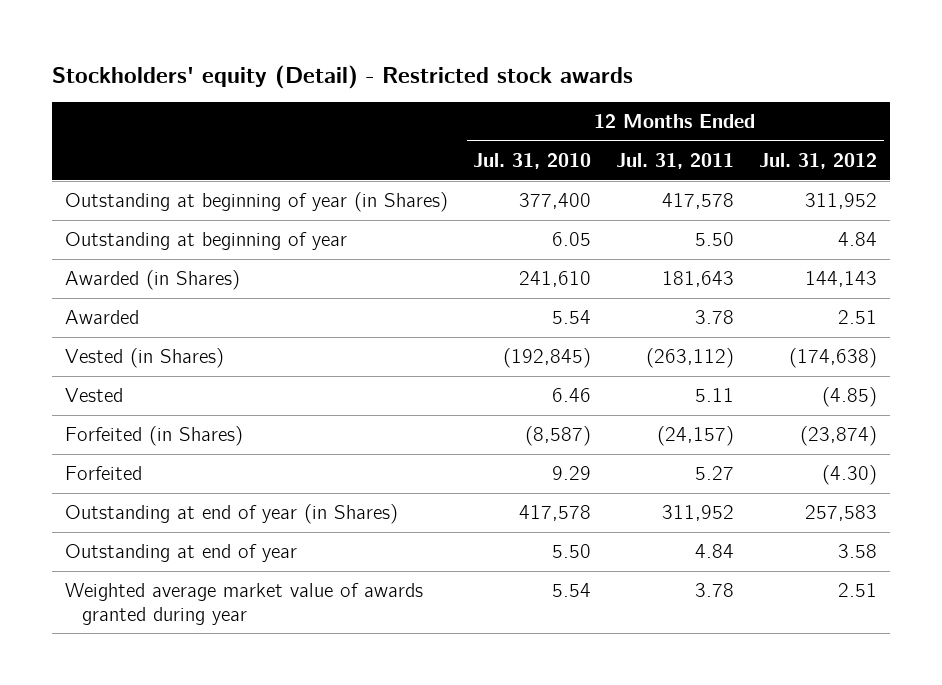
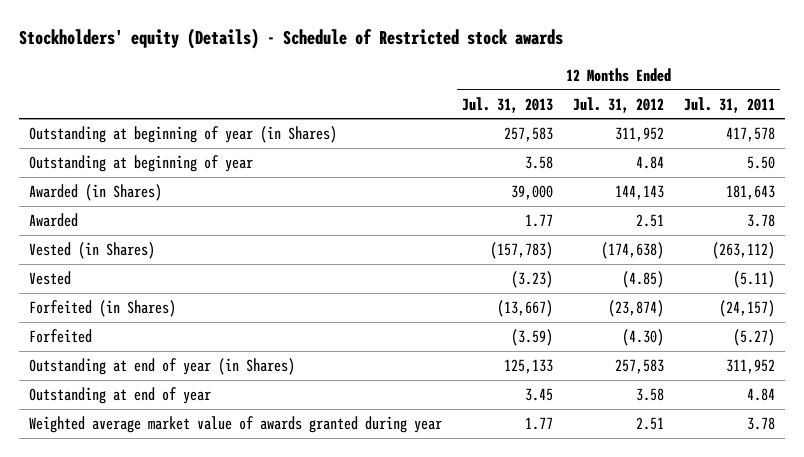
- Stockholders' equity (Detail) - Restricted stock awards
+ Stockholders' equity (Details) - Schedule of Restricted stock awards
- | 12 Months Ended Jul. 31, 2010 | 12 Months Ended Jul. 31, 2011 | 12 Months Ended Jul. 31, 2012
+ | 12 Months Ended Jul. 31, 2013 | 12 Months Ended Jul. 31, 2012 | 12 Months Ended Jul. 31, 2011
- Vested | 6.46 | 5.11 | (4.85)
+ Vested | (3.23) | (4.85) | (5.11)
- Forfeited | 9.29 | 5.27 | (4.30)
+ Forfeited | (3.59) | (4.30) | (5.27)

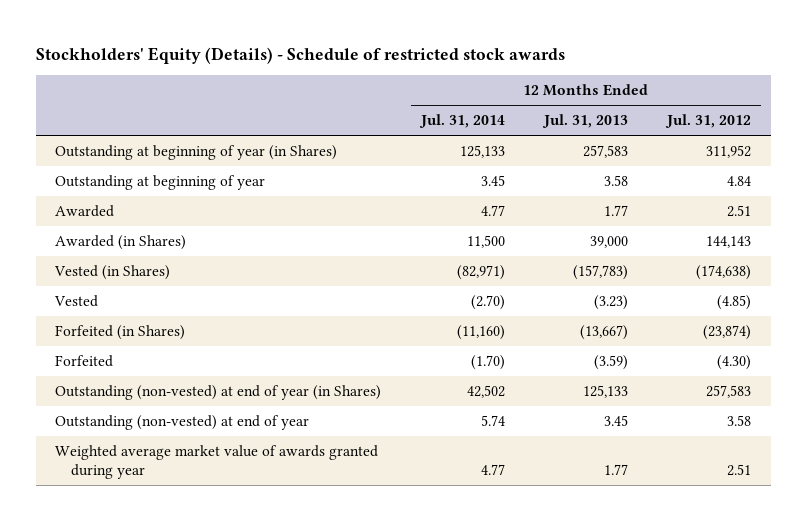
- Stockholders' equity (Details) - Schedule of Restricted stock awards
+ Stockholders' Equity (Details) - Schedule of restricted stock awards
- | 12 Months Ended Jul. 31, 2013 | 12 Months Ended Jul. 31, 2012 | 12 Months Ended Jul. 31, 2011
+ | 12 Months Ended Jul. 31, 2014 | 12 Months Ended Jul. 31, 2013 | 12 Months Ended Jul. 31, 2012
moved down: Awarded (in Shares) | 11,500 | 39,000 | 144,143
- Outstanding at end of year (in Shares) | 125,133 | 257,583 | 311,952
- Outstanding at end of year | 3.45 | 3.58 | 4.84
+ Outstanding (non-vested) at end of year (in Shares) | 42,502 | 125,133 | 257,583
+ Outstanding (non-vested) at end of year | 5.74 | 3.45 | 3.58

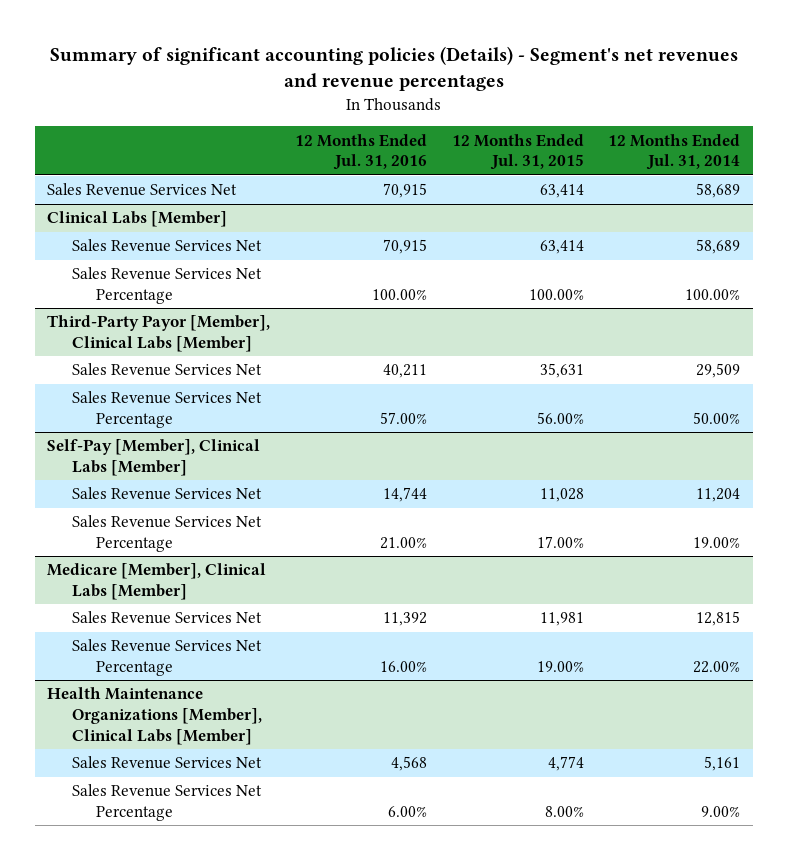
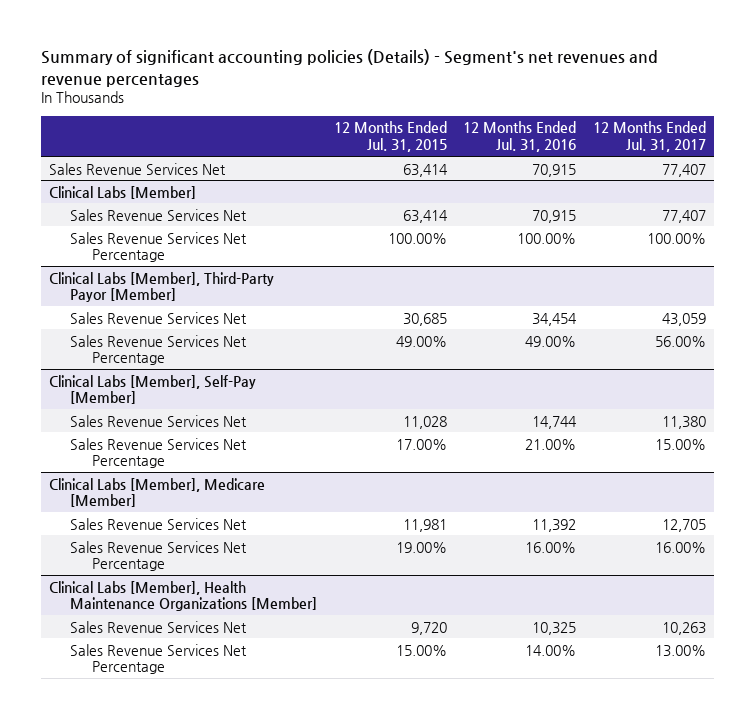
- | 12 Months Ended Jul. 31, 2016 | 12 Months Ended Jul. 31, 2015 | 12 Months Ended Jul. 31, 2014
+ | 12 Months Ended Jul. 31, 2015 | 12 Months Ended Jul. 31, 2016 | 12 Months Ended Jul. 31, 2017
- Third-Party Payor [Member], Clinical Labs [Member]
- Sales Revenue Services Net | 40,211 | 35,631 | 29,509
- Sales Revenue Services Net Percentage | 57.00% | 56.00% | 50.00%
- Self-Pay [Member], Clinical Labs [Member]
+ Clinical Labs [Member], Third-Party Payor [Member]
+ Sales Revenue Services Net | 30,685 | 34,454 | 43,059
+ Sales Revenue Services Net Percentage | 49.00% | 49.00% | 56.00%
+ Clinical Labs [Member], Self-Pay [Member]
- Medicare [Member], Clinical Labs [Member]
+ Clinical Labs [Member], Medicare [Member]
- Health Maintenance Organizations [Member], Clinical Labs [Member]
- Sales Revenue Services Net | 4,568 | 4,774 | 5,161
- Sales Revenue Services Net Percentage | 6.00% | 8.00% | 9.00%
+ Clinical Labs [Member], Health Maintenance Organizations [Member]
+ Sales Revenue Services Net | 9,720 | 10,325 | 10,263
+ Sales Revenue Services Net Percentage | 15.00% | 14.00% | 13.00%

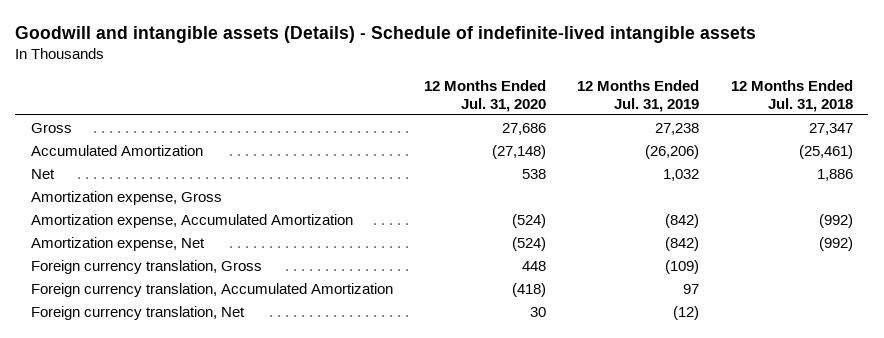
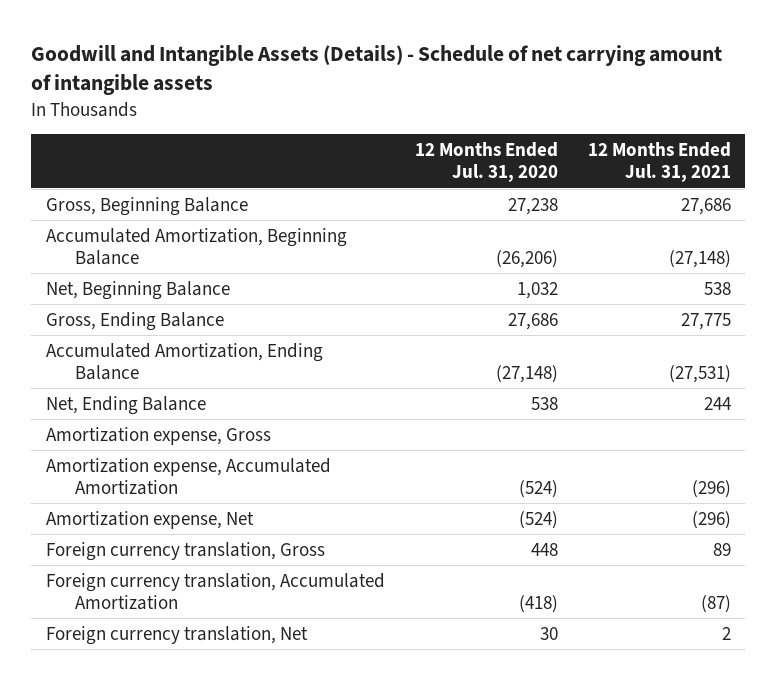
- Goodwill and intangible assets (Details) - Schedule of indefinite-lived intangible assets
+ Goodwill and Intangible Assets (Details) - Schedule of net carrying amount of intangible assets
- | 12 Months Ended Jul. 31, 2020 | 12 Months Ended Jul. 31, 2019 | 12 Months Ended Jul. 31, 2018
+ | 12 Months Ended Jul. 31, 2020 | 12 Months Ended Jul. 31, 2021
- Gross | 27,686 | 27,238 | 27,347
- Accumulated Amortization | (27,148) | (26,206) | (25,461)
- Net | 538 | 1,032 | 1,886
+ Gross, Beginning Balance | 27,238 | 27,686
+ Accumulated Amortization, Beginning Balance | (26,206) | (27,148)
+ Net, Beginning Balance | 1,032 | 538
+ Gross, Ending Balance | 27,686 | 27,775
+ Accumulated Amortization, Ending Balance | (27,148) | (27,531)
+ Net, Ending Balance | 538 | 244

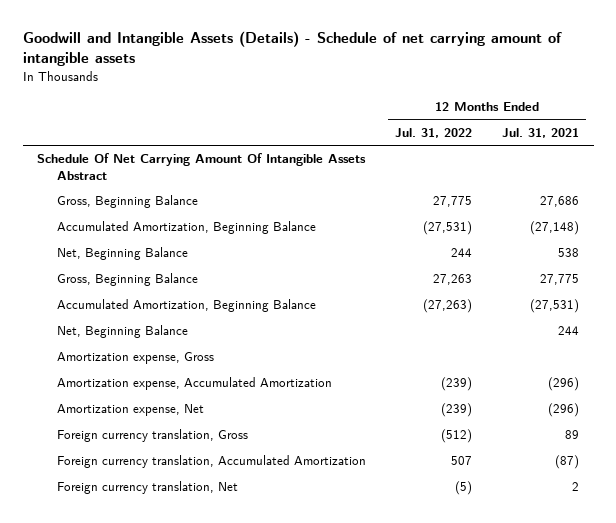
- | 12 Months Ended Jul. 31, 2020 | 12 Months Ended Jul. 31, 2021
+ | 12 Months Ended Jul. 31, 2022 | 12 Months Ended Jul. 31, 2021
+ Schedule Of Net Carrying Amount Of Intangible Assets Abstract
- Gross, Ending Balance | 27,686 | 27,775
- Accumulated Amortization, Ending Balance | (27,148) | (27,531)
- Net, Ending Balance | 538 | 244
+ Gross, Beginning Balance | 27,263 | 27,775
+ Accumulated Amortization, Beginning Balance | (27,263) | (27,531)
+ Net, Beginning Balance | | 244

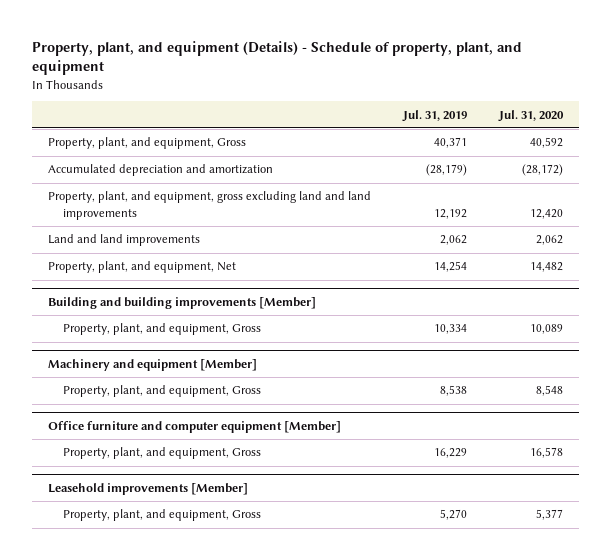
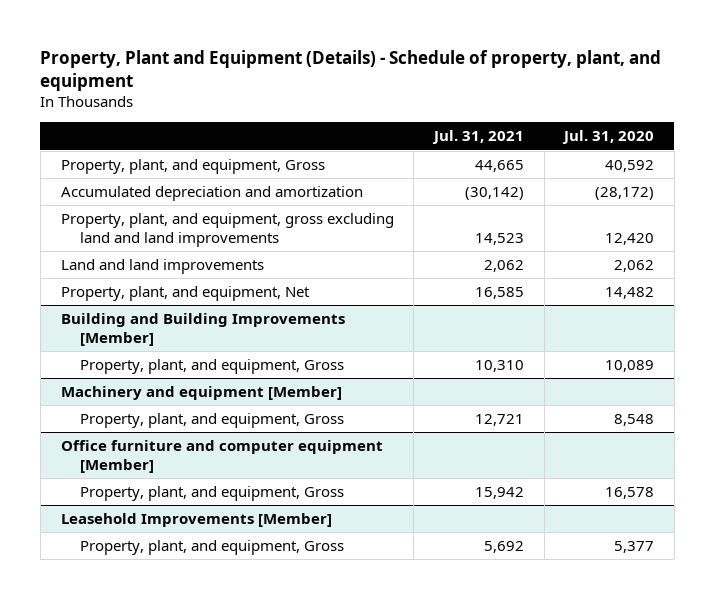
- Property, plant, and equipment (Details) - Schedule of property, plant, and equipment
+ Property, Plant and Equipment (Details) - Schedule of property, plant, and equipment
- | Jul. 31, 2019 | Jul. 31, 2020
+ | Jul. 31, 2021 | Jul. 31, 2020
- Building and building improvements [Member]
+ Building and Building Improvements [Member]
- Leasehold improvements [Member]
+ Leasehold Improvements [Member]

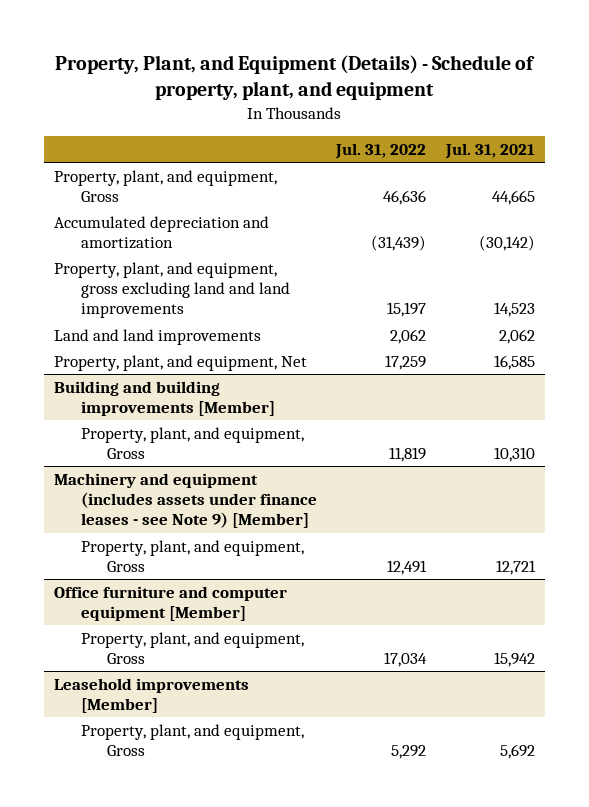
- Property, Plant and Equipment (Details) - Schedule of property, plant, and equipment
+ Property, Plant, and Equipment (Details) - Schedule of property, plant, and equipment
- | Jul. 31, 2021 | Jul. 31, 2020
+ | Jul. 31, 2022 | Jul. 31, 2021
- Building and Building Improvements [Member]
+ Building and building improvements [Member]
- Machinery and equipment [Member]
+ Machinery and equipment (includes assets under finance leases - see Note 9) [Member]
- Leasehold Improvements [Member]
+ Leasehold improvements [Member]

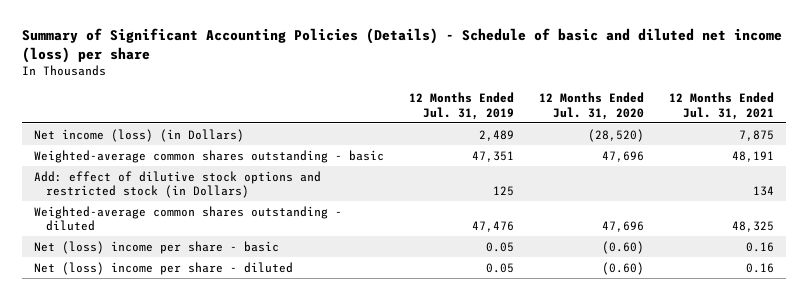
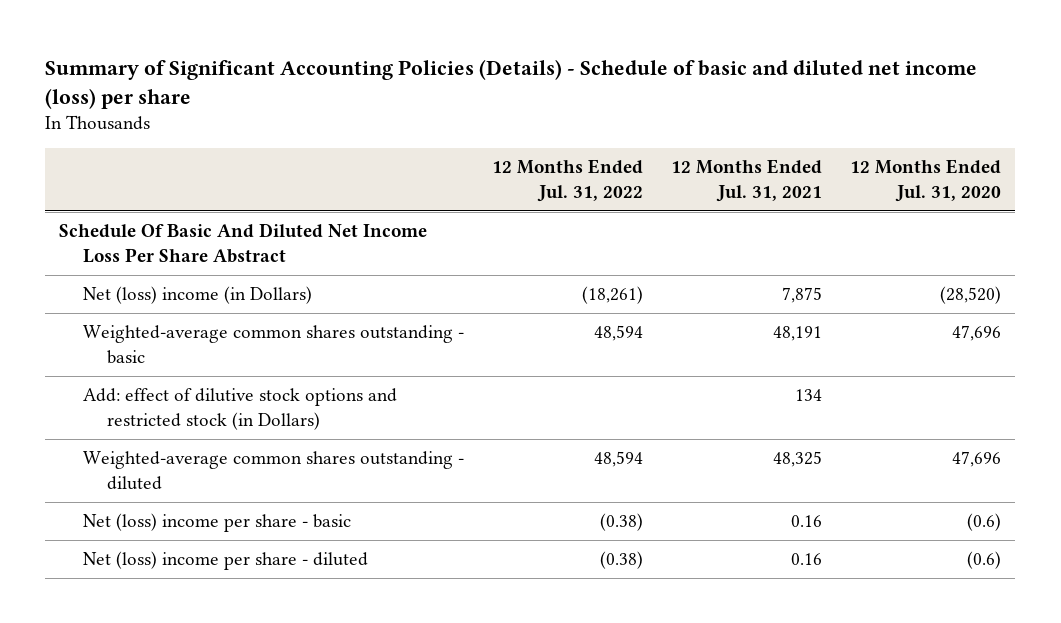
- | 12 Months Ended Jul. 31, 2019 | 12 Months Ended Jul. 31, 2020 | 12 Months Ended Jul. 31, 2021
+ | 12 Months Ended Jul. 31, 2022 | 12 Months Ended Jul. 31, 2021 | 12 Months Ended Jul. 31, 2020
- Net income (loss) (in Dollars) | 2,489 | (28,520) | 7,875
+ Schedule Of Basic And Diluted Net Income Loss Per Share Abstract
+ Net (loss) income (in Dollars) | (18,261) | 7,875 | (28,520)
- Net (loss) income per share - basic | 0.05 | (0.60) | 0.16
- Net (loss) income per share - diluted | 0.05 | (0.60) | 0.16
+ Net (loss) income per share - basic | (0.38) | 0.16 | (0.6)
+ Net (loss) income per share - diluted | (0.38) | 0.16 | (0.6)

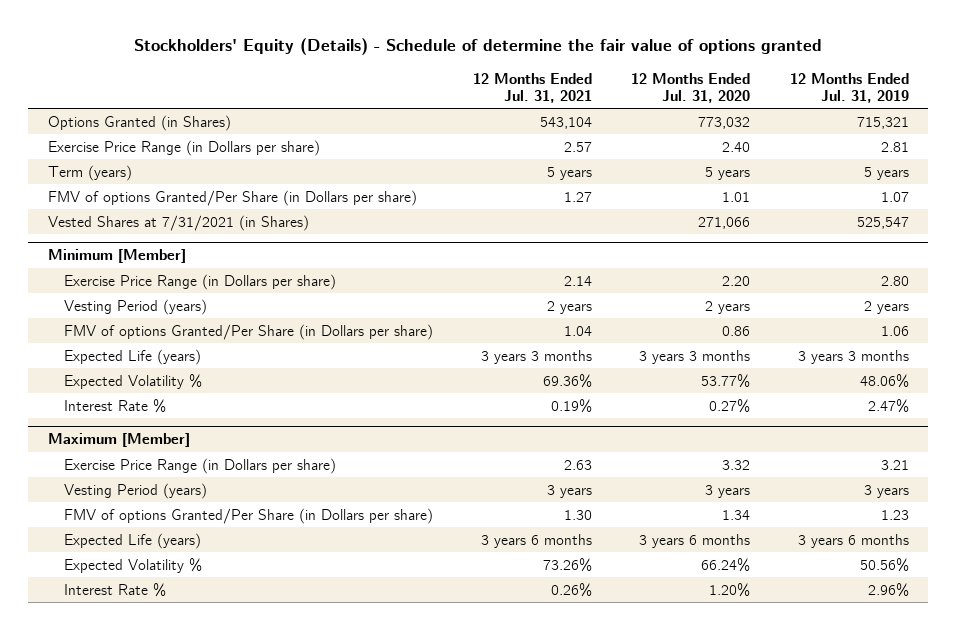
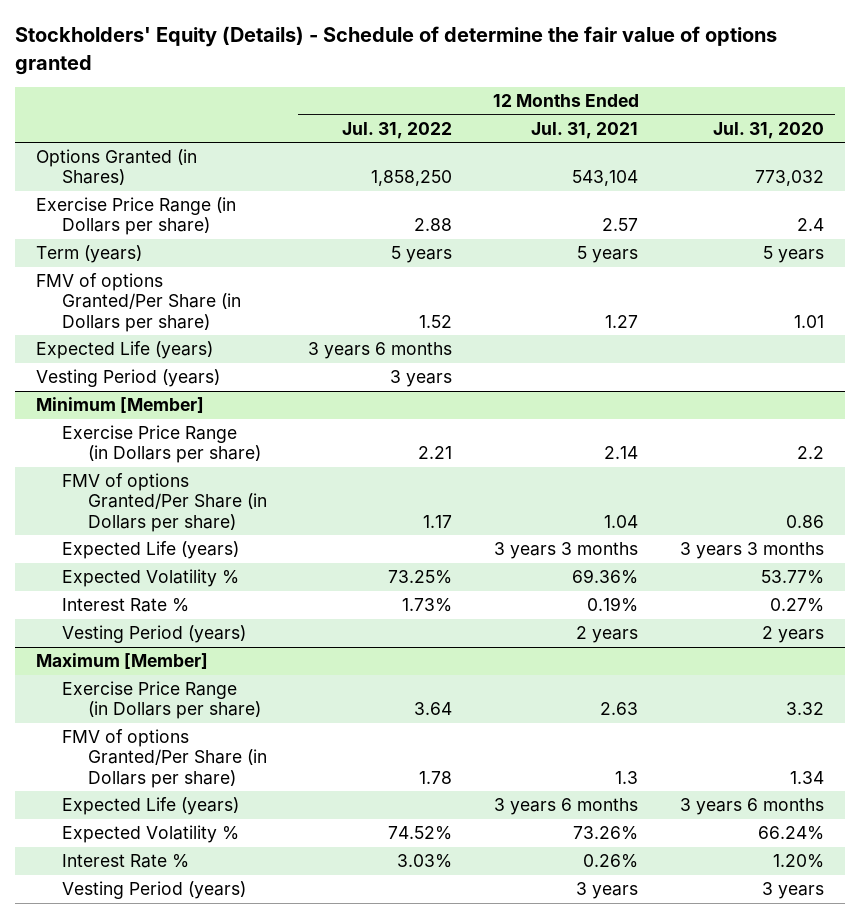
- | 12 Months Ended Jul. 31, 2021 | 12 Months Ended Jul. 31, 2020 | 12 Months Ended Jul. 31, 2019
+ | 12 Months Ended Jul. 31, 2022 | 12 Months Ended Jul. 31, 2021 | 12 Months Ended Jul. 31, 2020
- Exercise Price Range (in Dollars per share) | 2.57 | 2.40 | 2.81
+ Exercise Price Range (in Dollars per share) | 2.88 | 2.57 | 2.4
- Vested Shares at 7/31/2021 (in Shares) | | 271,066 | 525,547
+ Expected Life (years) | 3 years 6 months | |
+ Vesting Period (years) | 3 years | |
@ Minimum [Member]
- Exercise Price Range (in Dollars per share) | 2.14 | 2.20 | 2.80
+ Exercise Price Range (in Dollars per share) | 2.21 | 2.14 | 2.2
moved down: Vesting Period (years) | | 2 years | 2 years
@ Maximum [Member]
- FMV of options Granted/Per Share (in Dollars per share) | 1.30 | 1.34 | 1.23
+ FMV of options Granted/Per Share (in Dollars per share) | 1.78 | 1.3 | 1.34
moved down: Vesting Period (years) | | 3 years | 3 years

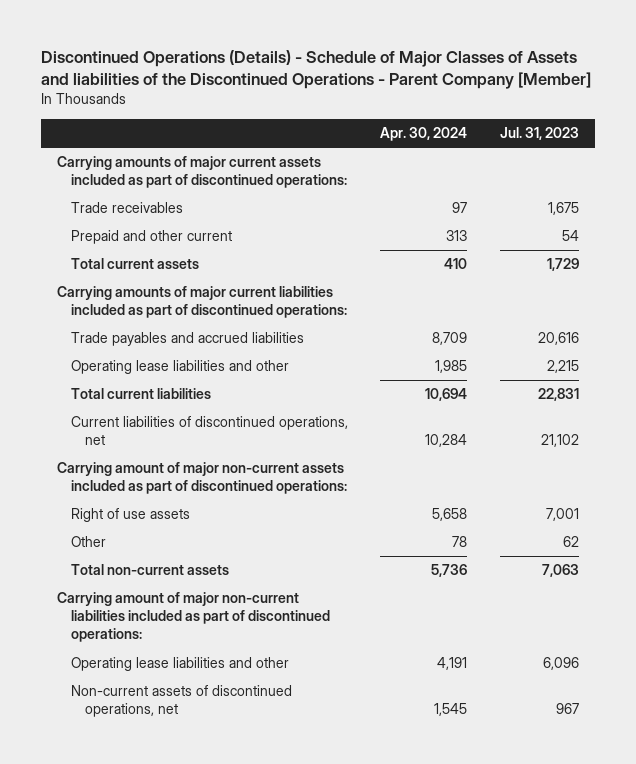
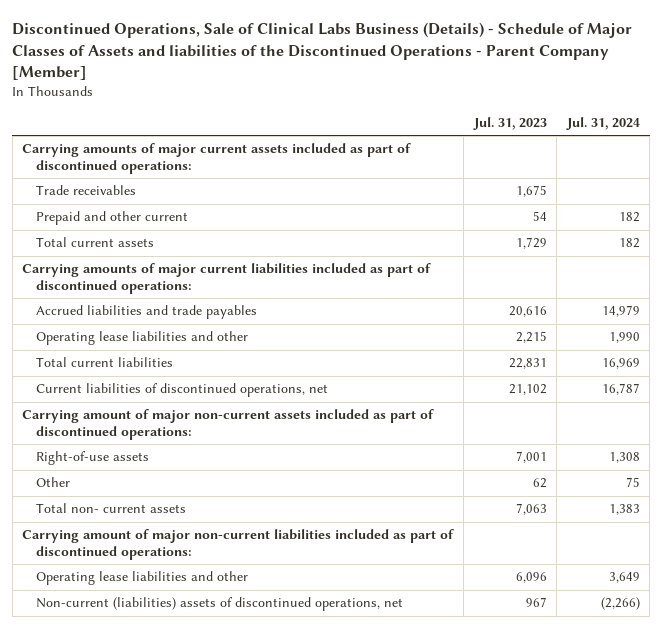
- Discontinued Operations (Details) - Schedule of Major Classes of Assets and liabilities of the Discontinued Operations - Parent Company [Member]
+ Discontinued Operations, Sale of Clinical Labs Business (Details) - Schedule of Major Classes of Assets and liabilities of the Discontinued Operations - Parent Company [Member]
- | Apr. 30, 2024 | Jul. 31, 2023
+ | Jul. 31, 2023 | Jul. 31, 2024
- Trade payables and accrued liabilities | 8,709 | 20,616
+ Accrued liabilities and trade payables | 20,616 | 14,979
- Right of use assets | 5,658 | 7,001
+ Right-of-use assets | 7,001 | 1,308
- Total non-current assets | 5,736 | 7,063
+ Total non- current assets | 7,063 | 1,383
- Non-current assets of discontinued operations, net | 1,545 | 967
+ Non-current (liabilities) assets of discontinued operations, net | 967 | (2,266)

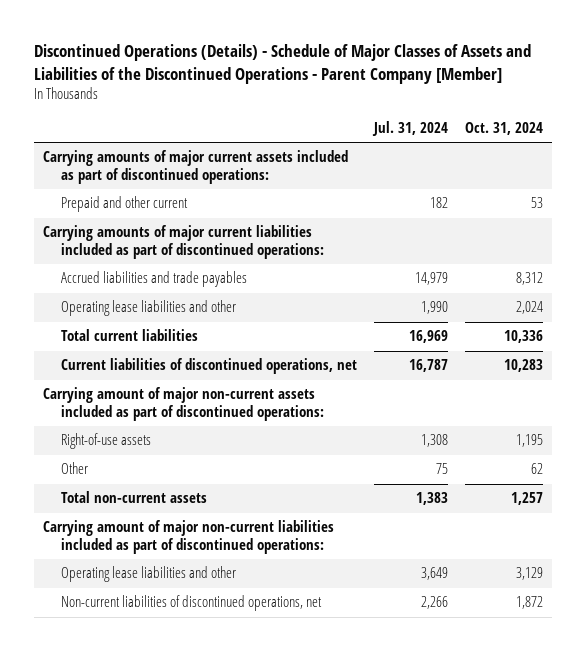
- Discontinued Operations, Sale of Clinical Labs Business (Details) - Schedule of Major Classes of Assets and liabilities of the Discontinued Operations - Parent Company [Member]
+ Discontinued Operations (Details) - Schedule of Major Classes of Assets and Liabilities of the Discontinued Operations - Parent Company [Member]
- | Jul. 31, 2023 | Jul. 31, 2024
+ | Jul. 31, 2024 | Oct. 31, 2024
- Trade receivables | 1,675 |
- Total current assets | 1,729 | 182
- Total non- current assets | 7,063 | 1,383
+ Total non-current assets | 1,383 | 1,257
- Non-current (liabilities) assets of discontinued operations, net | 967 | (2,266)
+ Non-current liabilities of discontinued operations, net | 2,266 | 1,872

